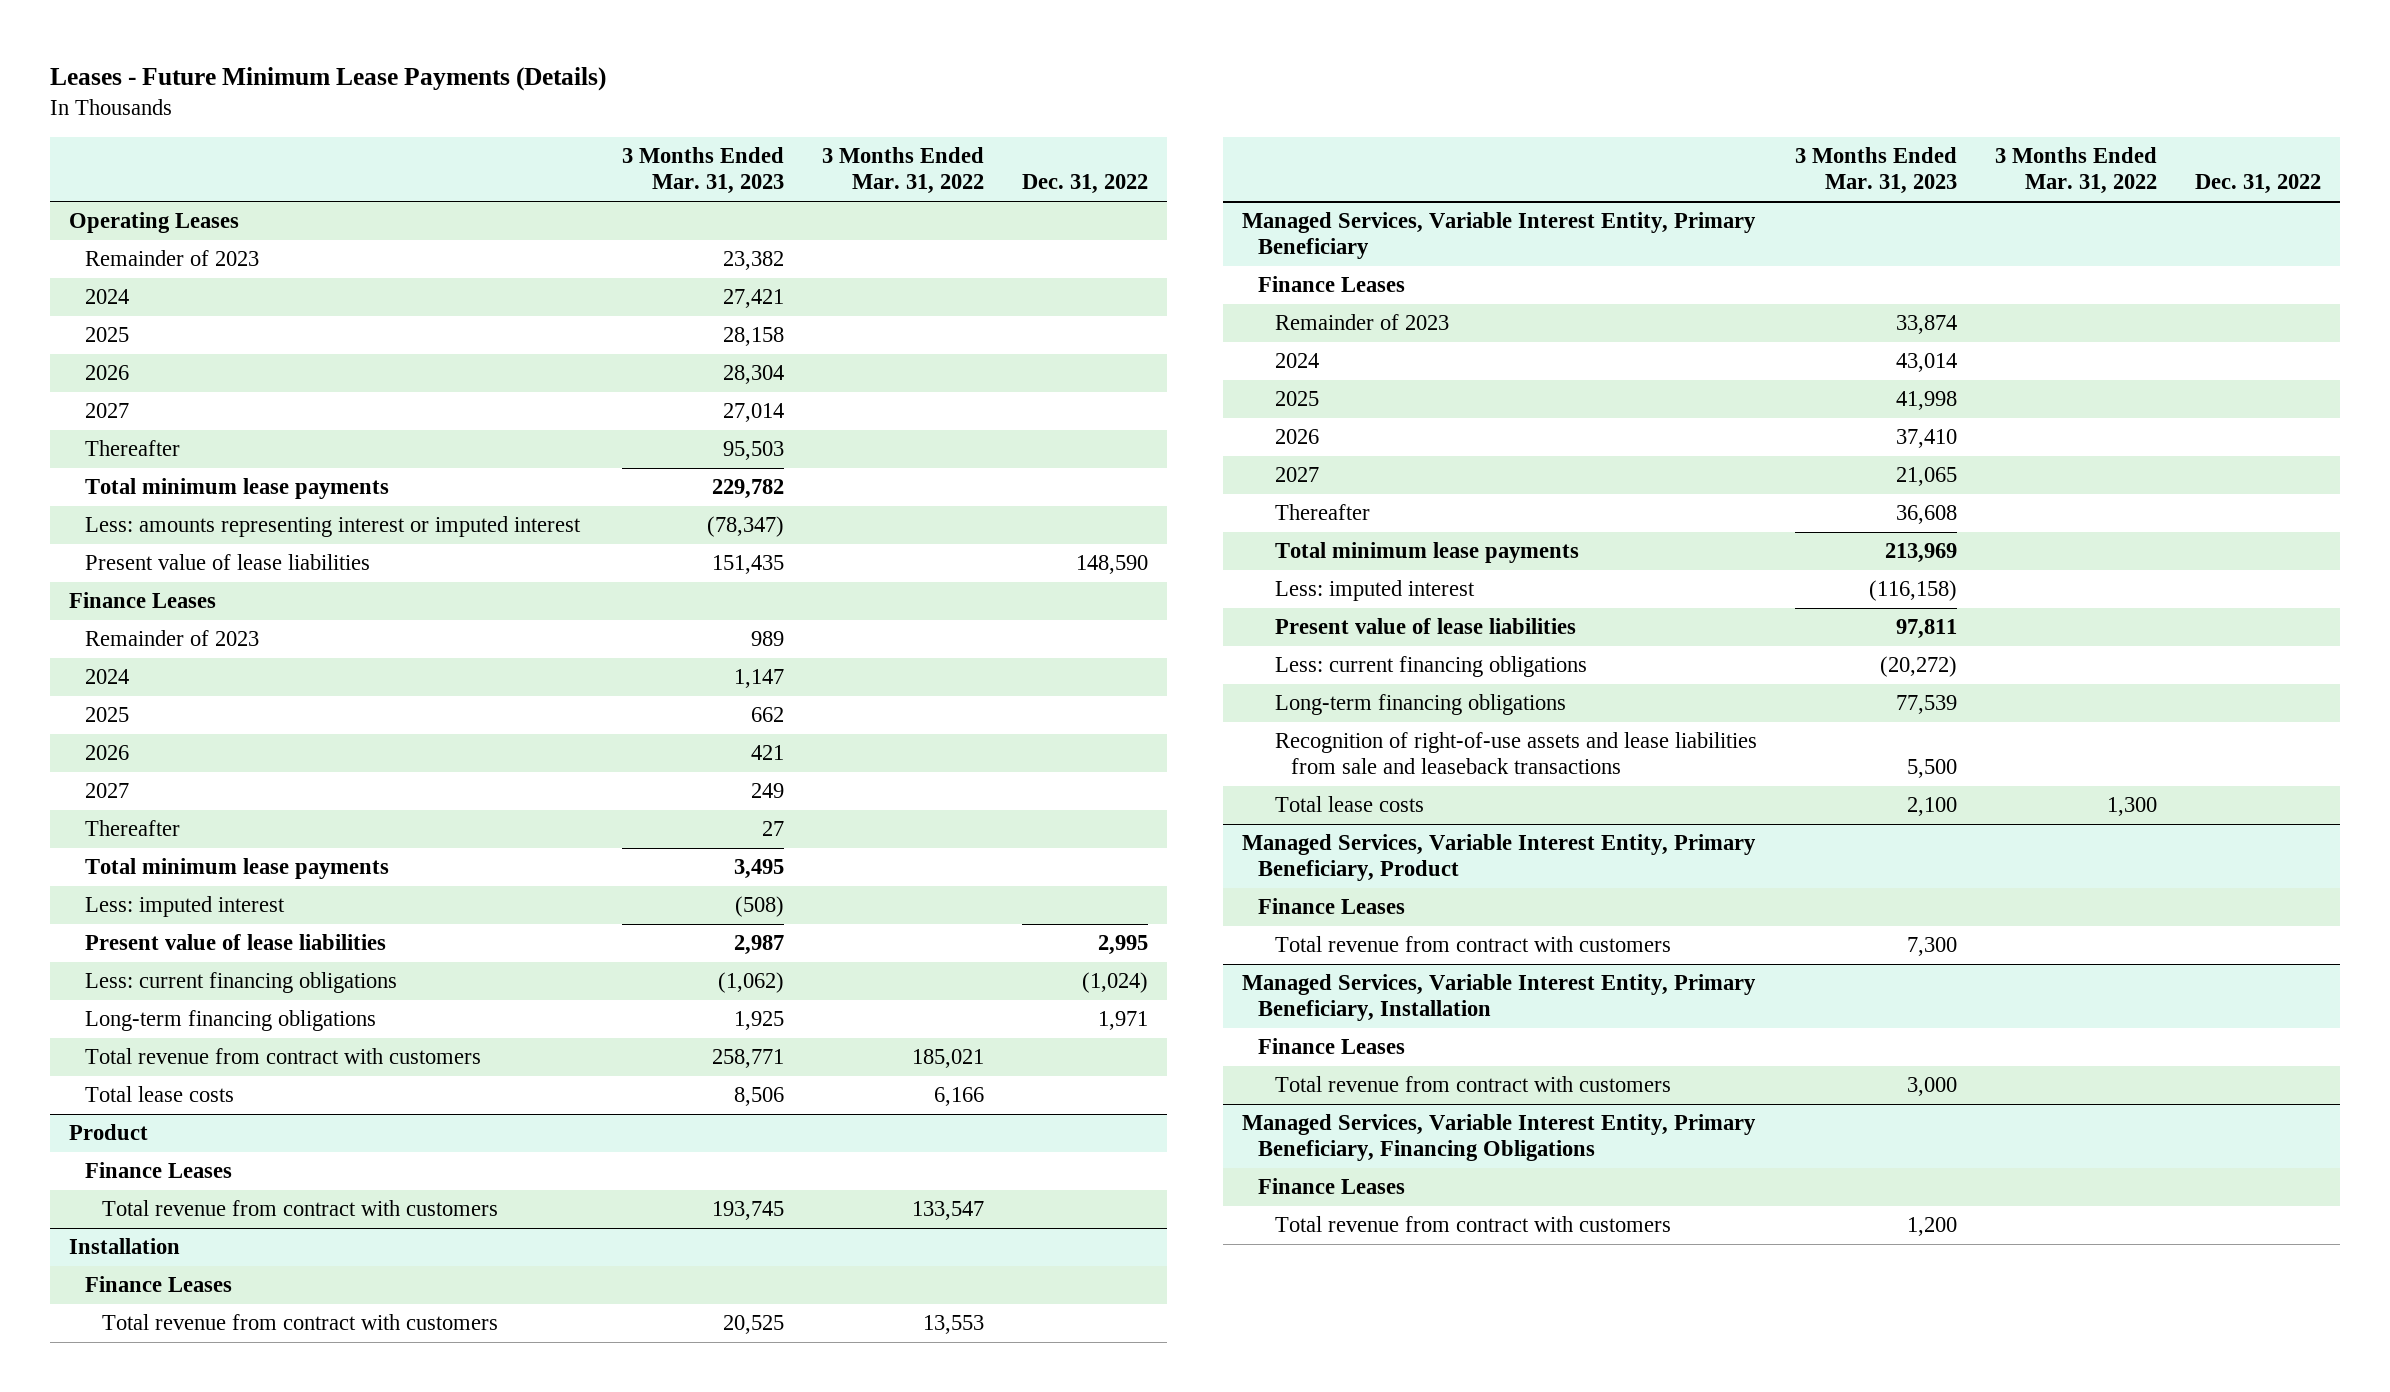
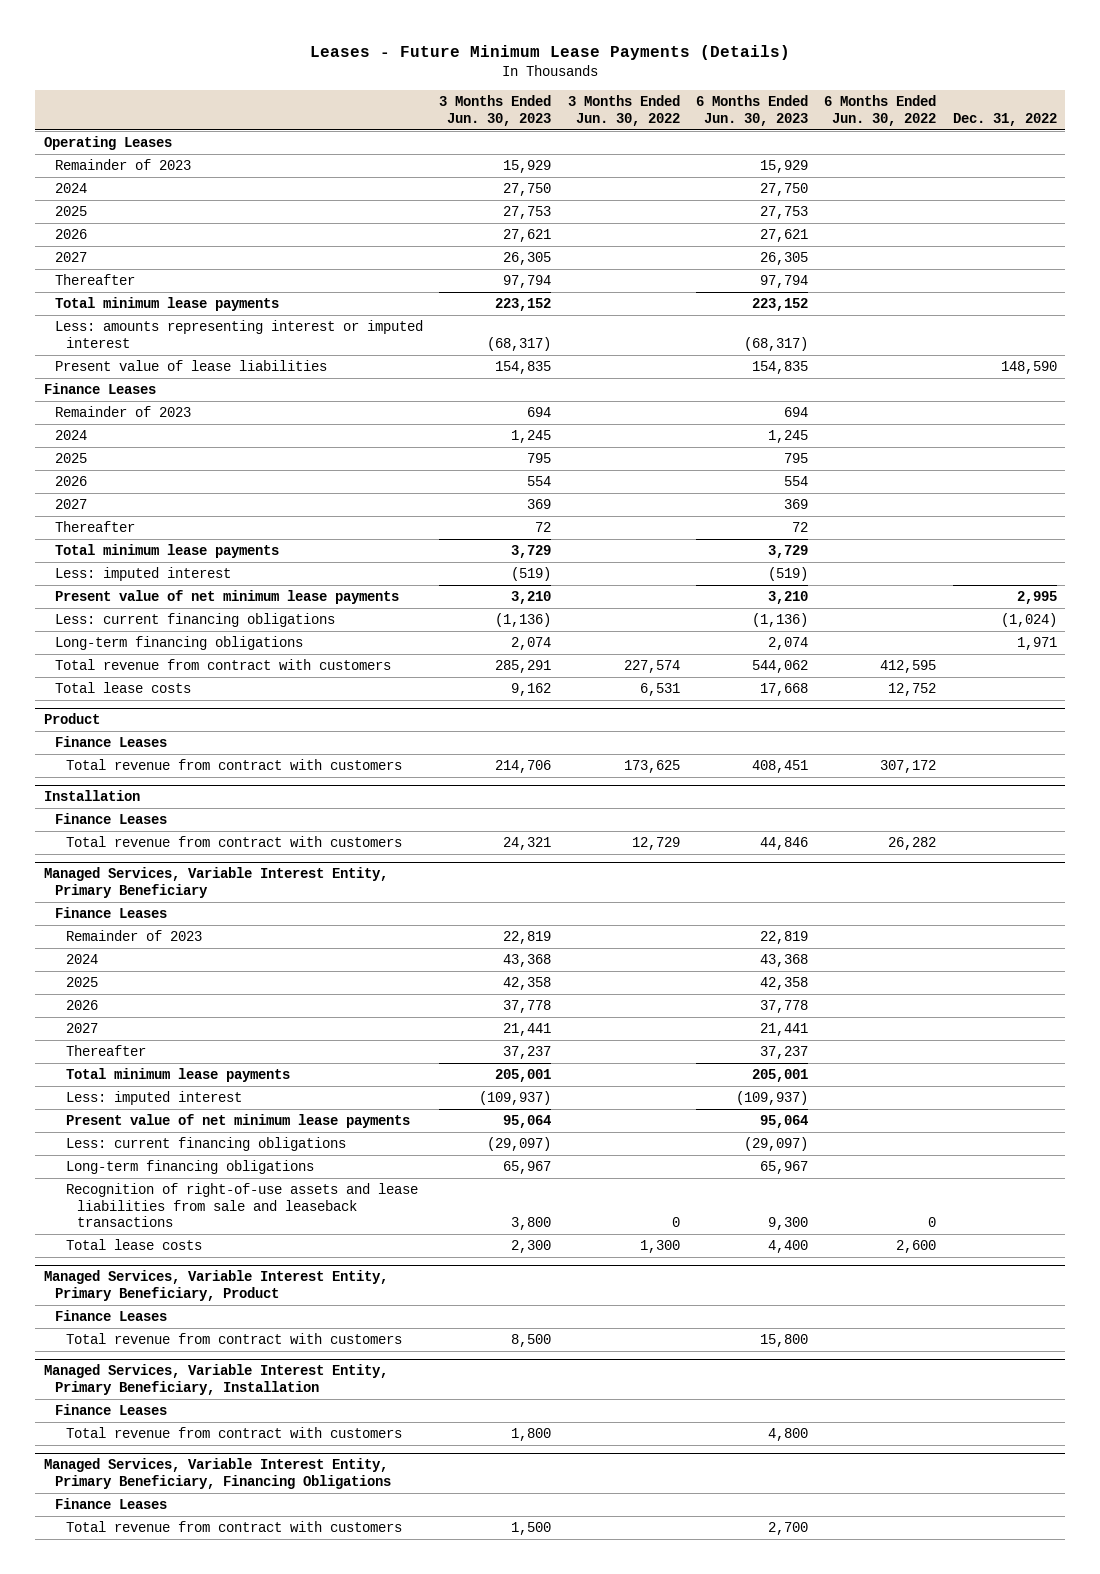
- | 3 Months Ended Mar. 31, 2023 | 3 Months Ended Mar. 31, 2022 | Dec. 31, 2022
+ | 3 Months Ended Jun. 30, 2023 | 3 Months Ended Jun. 30, 2022 | 6 Months Ended Jun. 30, 2023 | 6 Months Ended Jun. 30, 2022 | Dec. 31, 2022
- Present value of lease liabilities | 2,987 | | 2,995
+ Present value of net minimum lease payments | 3,210 | | 3,210 | | 2,995
@ Managed Services, Variable Interest Entity, Primary Beneficiary
- Present value of lease liabilities | 97,811 | |
+ Present value of net minimum lease payments | 95,064 | | 95,064 | |

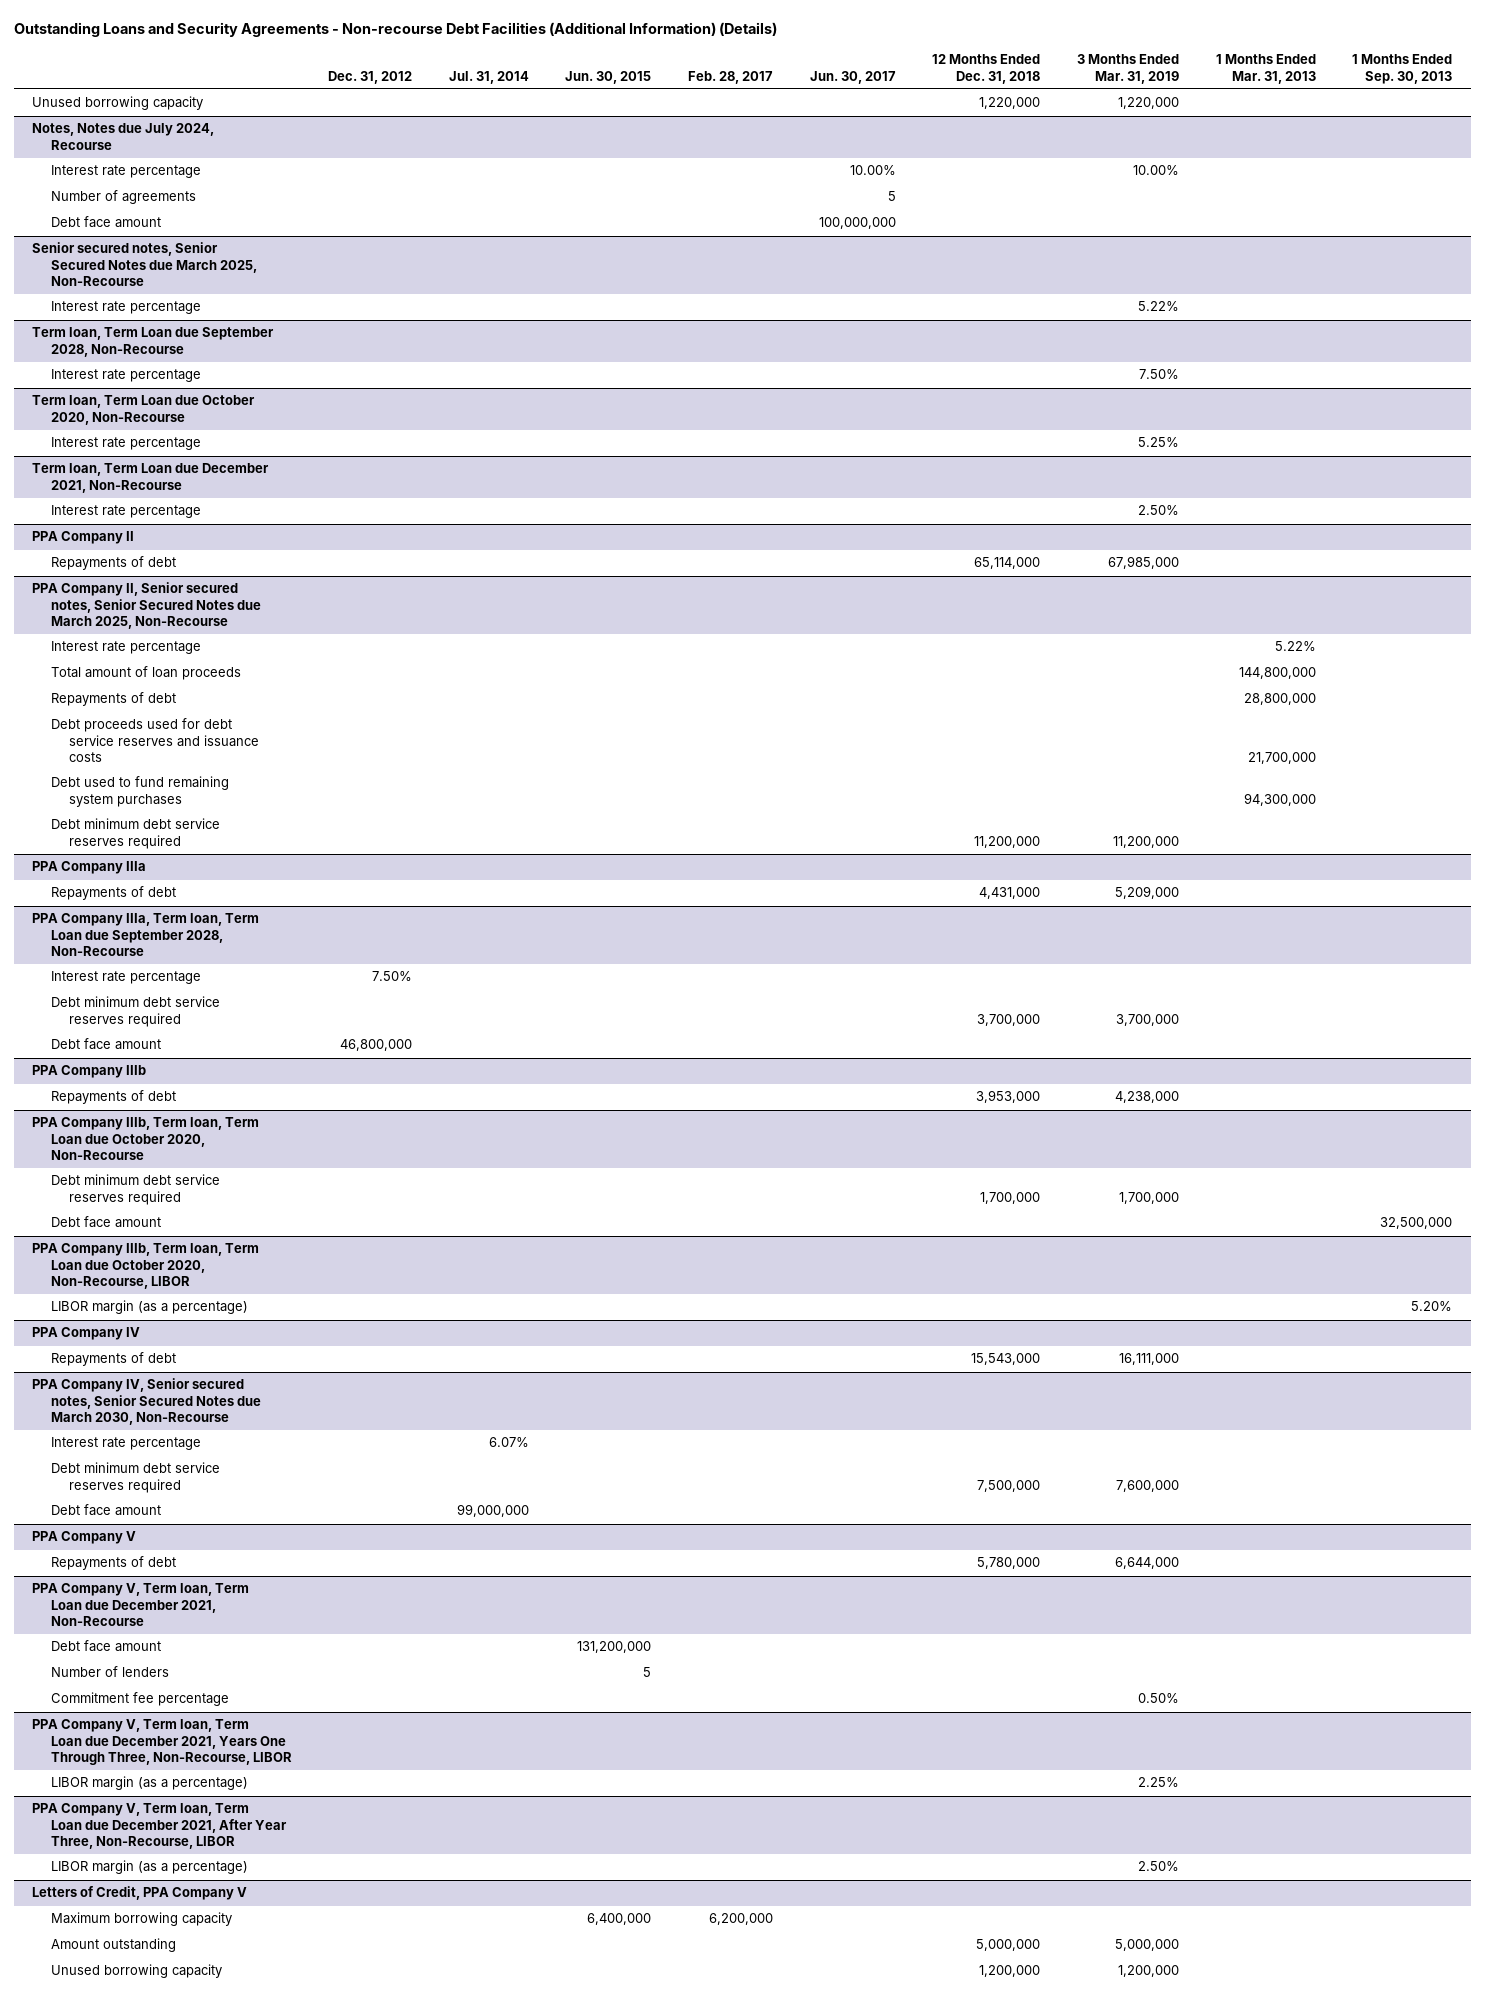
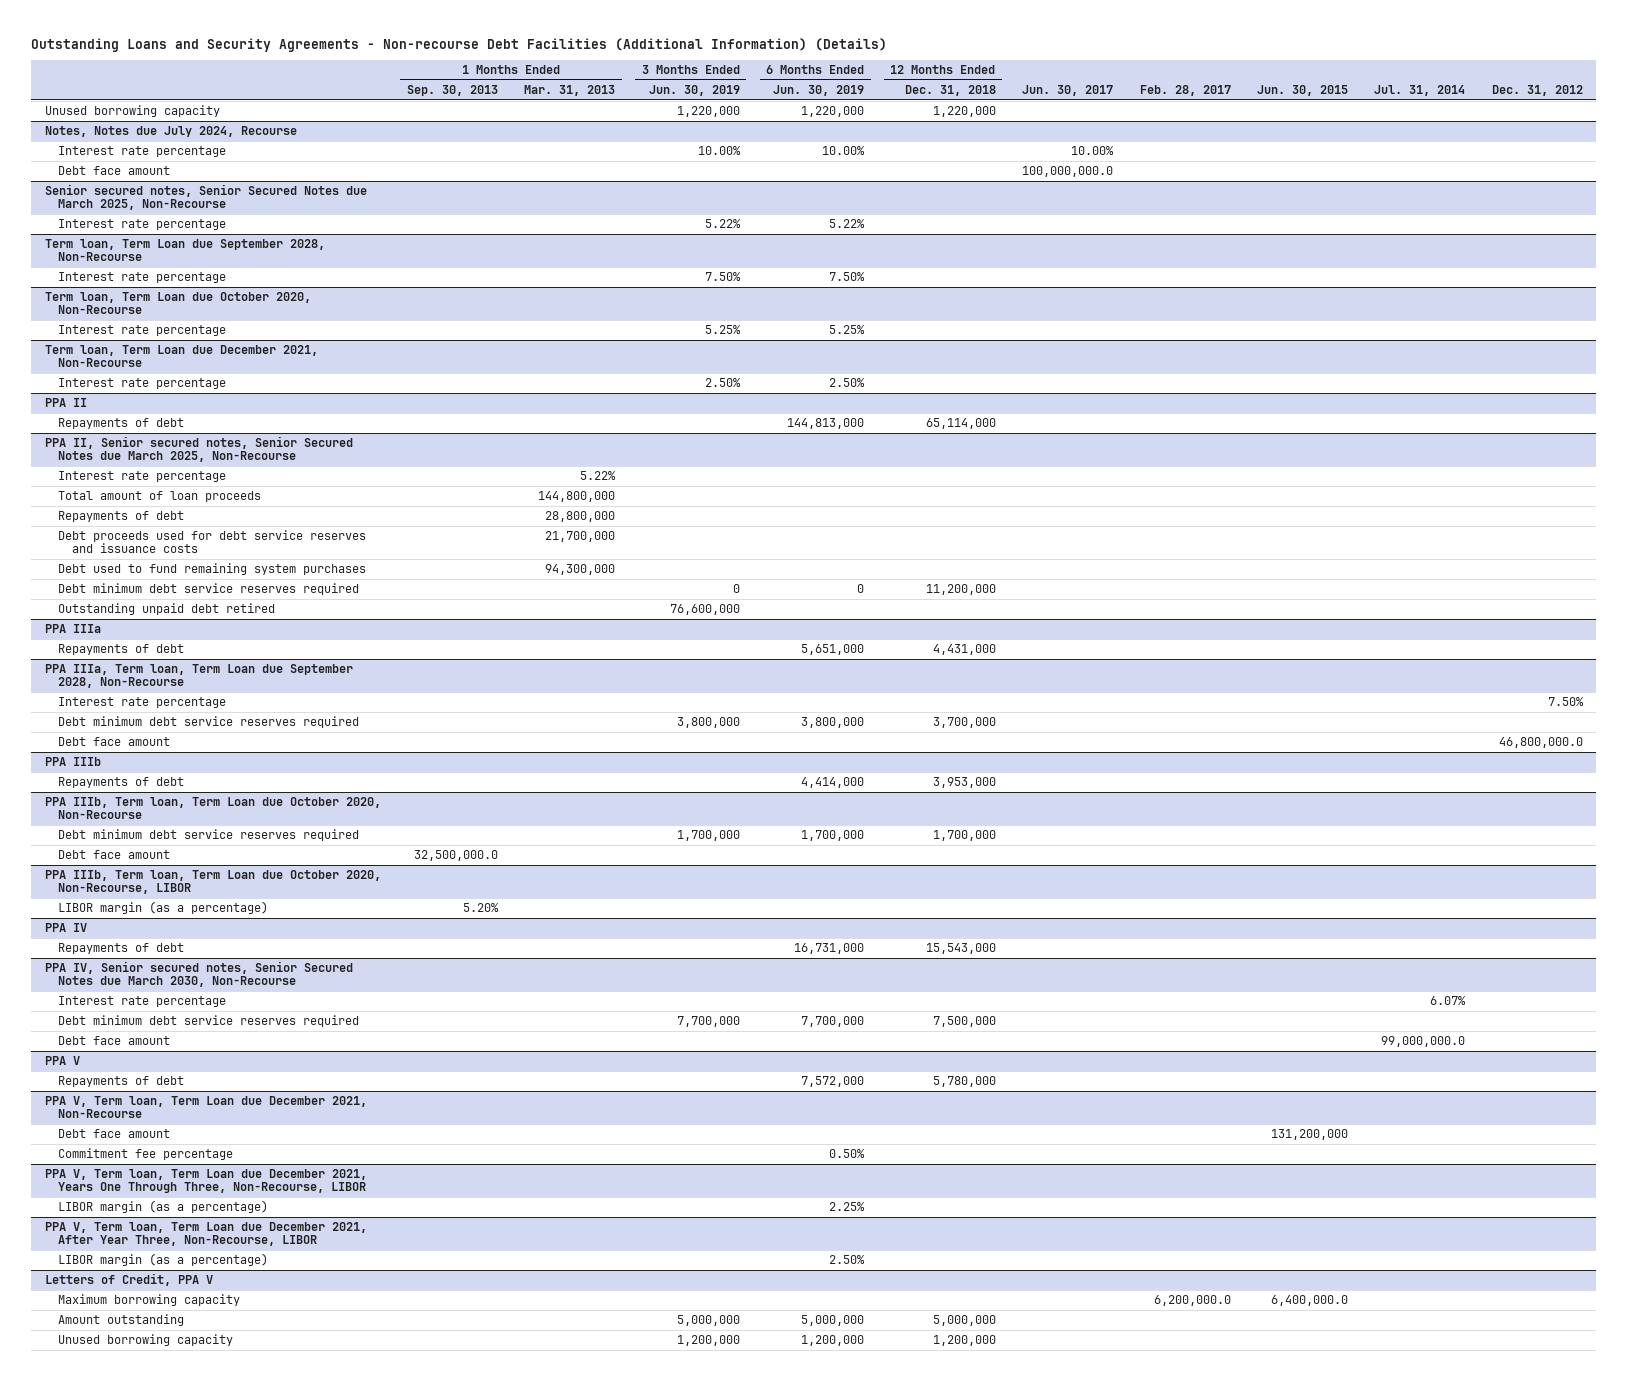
- | Dec. 31, 2012 | Jul. 31, 2014 | Jun. 30, 2015 | Feb. 28, 2017 | Jun. 30, 2017 | 12 Months Ended Dec. 31, 2018 | 3 Months Ended Mar. 31, 2019 | 1 Months Ended Mar. 31, 2013 | 1 Months Ended Sep. 30, 2013
+ | 1 Months Ended Sep. 30, 2013 | 1 Months Ended Mar. 31, 2013 | 3 Months Ended Jun. 30, 2019 | 6 Months Ended Jun. 30, 2019 | 12 Months Ended Dec. 31, 2018 | Jun. 30, 2017 | Feb. 28, 2017 | Jun. 30, 2015 | Jul. 31, 2014 | Dec. 31, 2012
@ Notes, Notes due July 2024, Recourse
- Number of agreements | | | | | 5 | | | |
- Debt face amount | | | | | 100,000,000 | | | |
+ Debt face amount | | | | | | 100,000,000.0 | | | |
- PPA Company II
+ PPA II
- PPA Company II, Senior secured notes, Senior Secured Notes due March 2025, Non-Recourse
+ PPA II, Senior secured notes, Senior Secured Notes due March 2025, Non-Recourse
- PPA Company IIIa
+ Outstanding unpaid debt retired | | | 76,600,000 | | | | | | |
+ PPA IIIa
- PPA Company IIIa, Term loan, Term Loan due September 2028, Non-Recourse
+ PPA IIIa, Term loan, Term Loan due September 2028, Non-Recourse
- Debt face amount | 46,800,000 | | | | | | | |
- PPA Company IIIb
+ Debt face amount | | | | | | | | | | 46,800,000.0
+ PPA IIIb
- PPA Company IIIb, Term loan, Term Loan due October 2020, Non-Recourse
+ PPA IIIb, Term loan, Term Loan due October 2020, Non-Recourse
- Debt face amount | | | | | | | | | 32,500,000
- PPA Company IIIb, Term loan, Term Loan due October 2020, Non-Recourse, LIBOR
+ Debt face amount | 32,500,000.0 | | | | | | | | |
+ PPA IIIb, Term loan, Term Loan due October 2020, Non-Recourse, LIBOR
- PPA Company IV
+ PPA IV
- PPA Company IV, Senior secured notes, Senior Secured Notes due March 2030, Non-Recourse
+ PPA IV, Senior secured notes, Senior Secured Notes due March 2030, Non-Recourse
- Debt face amount | | 99,000,000 | | | | | | |
- PPA Company V
+ Debt face amount | | | | | | | | | 99,000,000.0 |
+ PPA V
- PPA Company V, Term loan, Term Loan due December 2021, Non-Recourse
+ PPA V, Term loan, Term Loan due December 2021, Non-Recourse
- Number of lenders | | | 5 | | | | | |
- PPA Company V, Term loan, Term Loan due December 2021, Years One Through Three, Non-Recourse, LIBOR
+ PPA V, Term loan, Term Loan due December 2021, Years One Through Three, Non-Recourse, LIBOR
- PPA Company V, Term loan, Term Loan due December 2021, After Year Three, Non-Recourse, LIBOR
+ PPA V, Term loan, Term Loan due December 2021, After Year Three, Non-Recourse, LIBOR
- Letters of Credit, PPA Company V
- Maximum borrowing capacity | | | 6,400,000 | 6,200,000 | | | | |
+ Letters of Credit, PPA V
+ Maximum borrowing capacity | | | | | | | 6,200,000.0 | 6,400,000.0 | |

